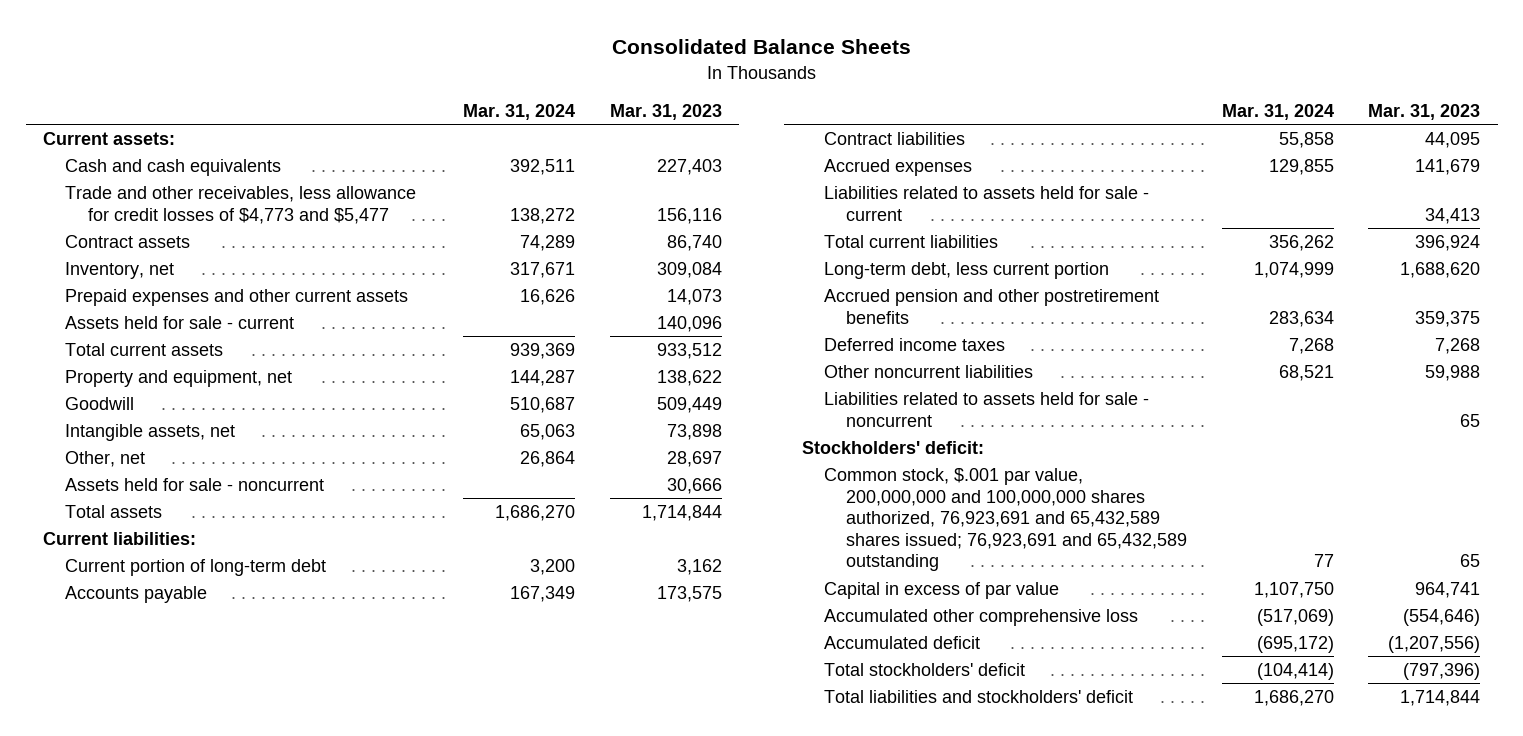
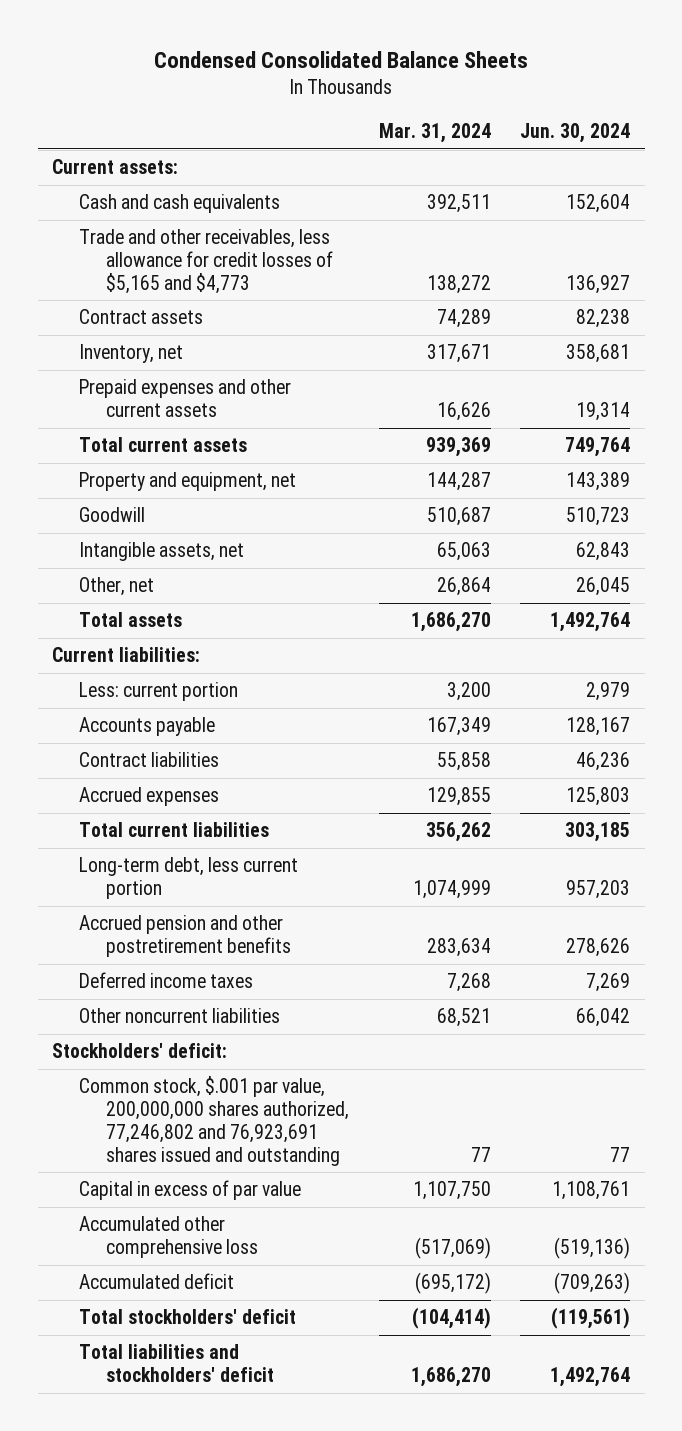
- Consolidated Balance Sheets
+ Condensed Consolidated Balance Sheets
- | Mar. 31, 2024 | Mar. 31, 2023
+ | Mar. 31, 2024 | Jun. 30, 2024
- Trade and other receivables, less allowance for credit losses of $4,773 and $5,477 | 138,272 | 156,116
+ Trade and other receivables, less allowance for credit losses of $5,165 and $4,773 | 138,272 | 136,927
- Assets held for sale - current | | 140,096
- Assets held for sale - noncurrent | | 30,666
- Current portion of long-term debt | 3,200 | 3,162
+ Less: current portion | 3,200 | 2,979
- Liabilities related to assets held for sale - current | | 34,413
- Liabilities related to assets held for sale - noncurrent | | 65
- Common stock, $.001 par value, 200,000,000 and 100,000,000 shares authorized, 76,923,691 and 65,432,589 shares issued; 76,923,691 and 65,432,589 outstanding | 77 | 65
+ Common stock, $.001 par value, 200,000,000 shares authorized, 77,246,802 and 76,923,691 shares issued and outstanding | 77 | 77

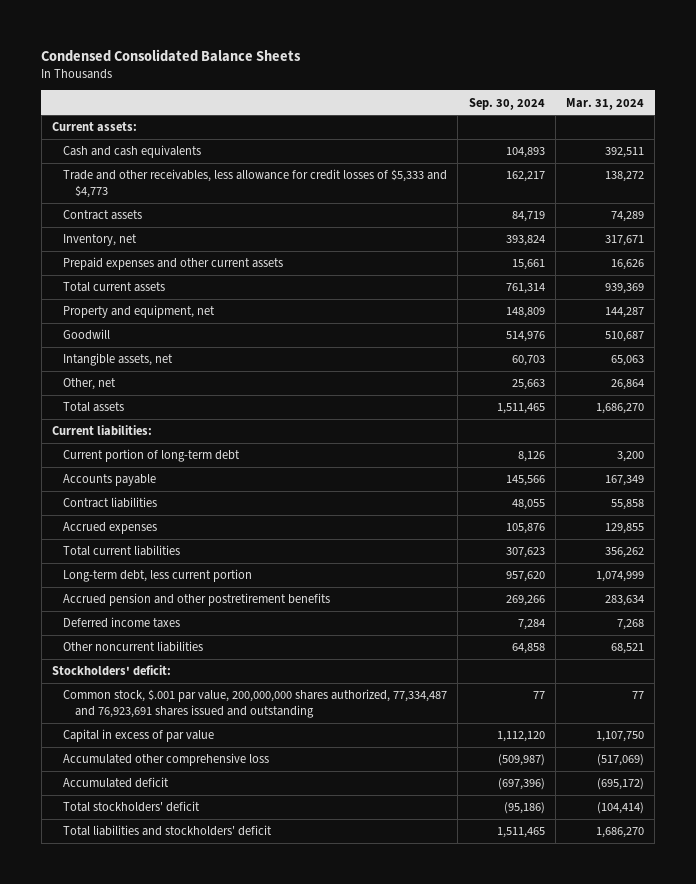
- | Mar. 31, 2024 | Jun. 30, 2024
+ | Sep. 30, 2024 | Mar. 31, 2024
- Trade and other receivables, less allowance for credit losses of $5,165 and $4,773 | 138,272 | 136,927
+ Trade and other receivables, less allowance for credit losses of $5,333 and $4,773 | 162,217 | 138,272
- Less: current portion | 3,200 | 2,979
+ Current portion of long-term debt | 8,126 | 3,200
- Common stock, $.001 par value, 200,000,000 shares authorized, 77,246,802 and 76,923,691 shares issued and outstanding | 77 | 77
+ Common stock, $.001 par value, 200,000,000 shares authorized, 77,334,487 and 76,923,691 shares issued and outstanding | 77 | 77

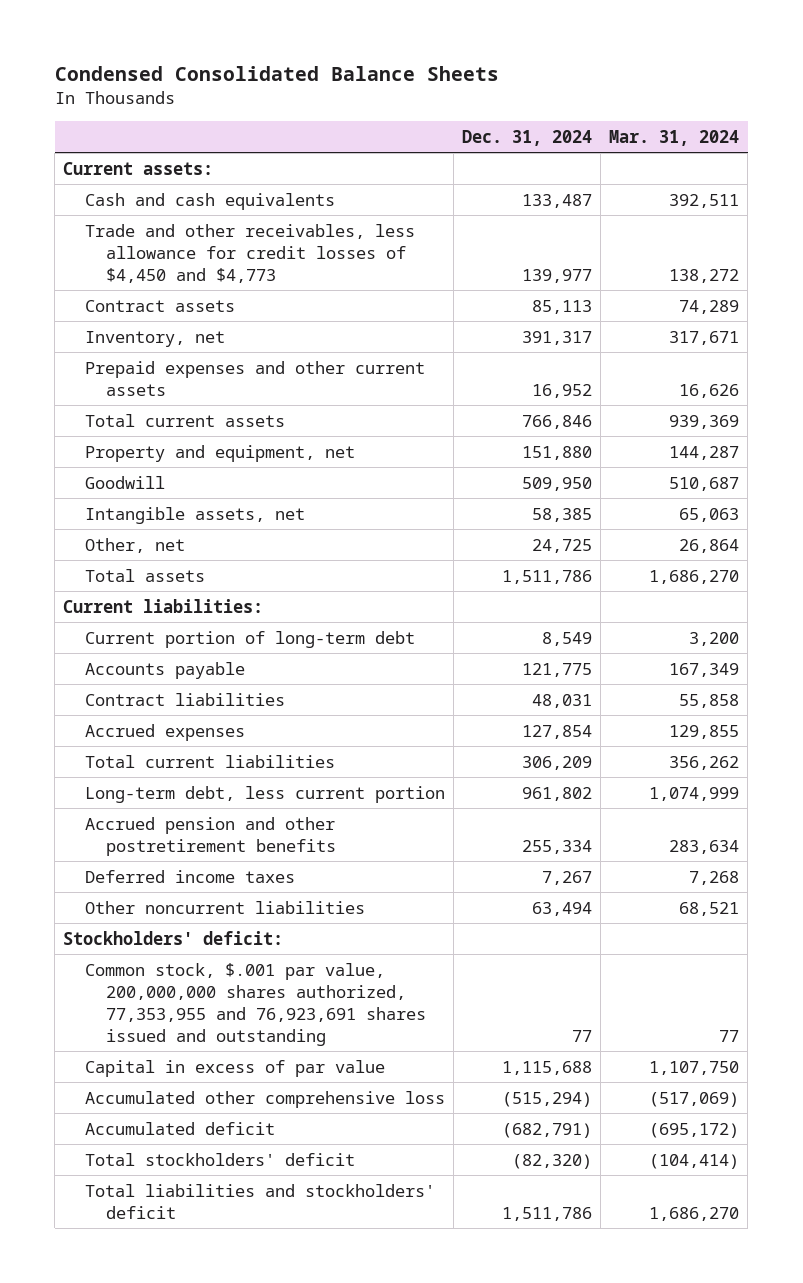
- | Sep. 30, 2024 | Mar. 31, 2024
+ | Dec. 31, 2024 | Mar. 31, 2024
- Trade and other receivables, less allowance for credit losses of $5,333 and $4,773 | 162,217 | 138,272
+ Trade and other receivables, less allowance for credit losses of $4,450 and $4,773 | 139,977 | 138,272
- Common stock, $.001 par value, 200,000,000 shares authorized, 77,334,487 and 76,923,691 shares issued and outstanding | 77 | 77
+ Common stock, $.001 par value, 200,000,000 shares authorized, 77,353,955 and 76,923,691 shares issued and outstanding | 77 | 77

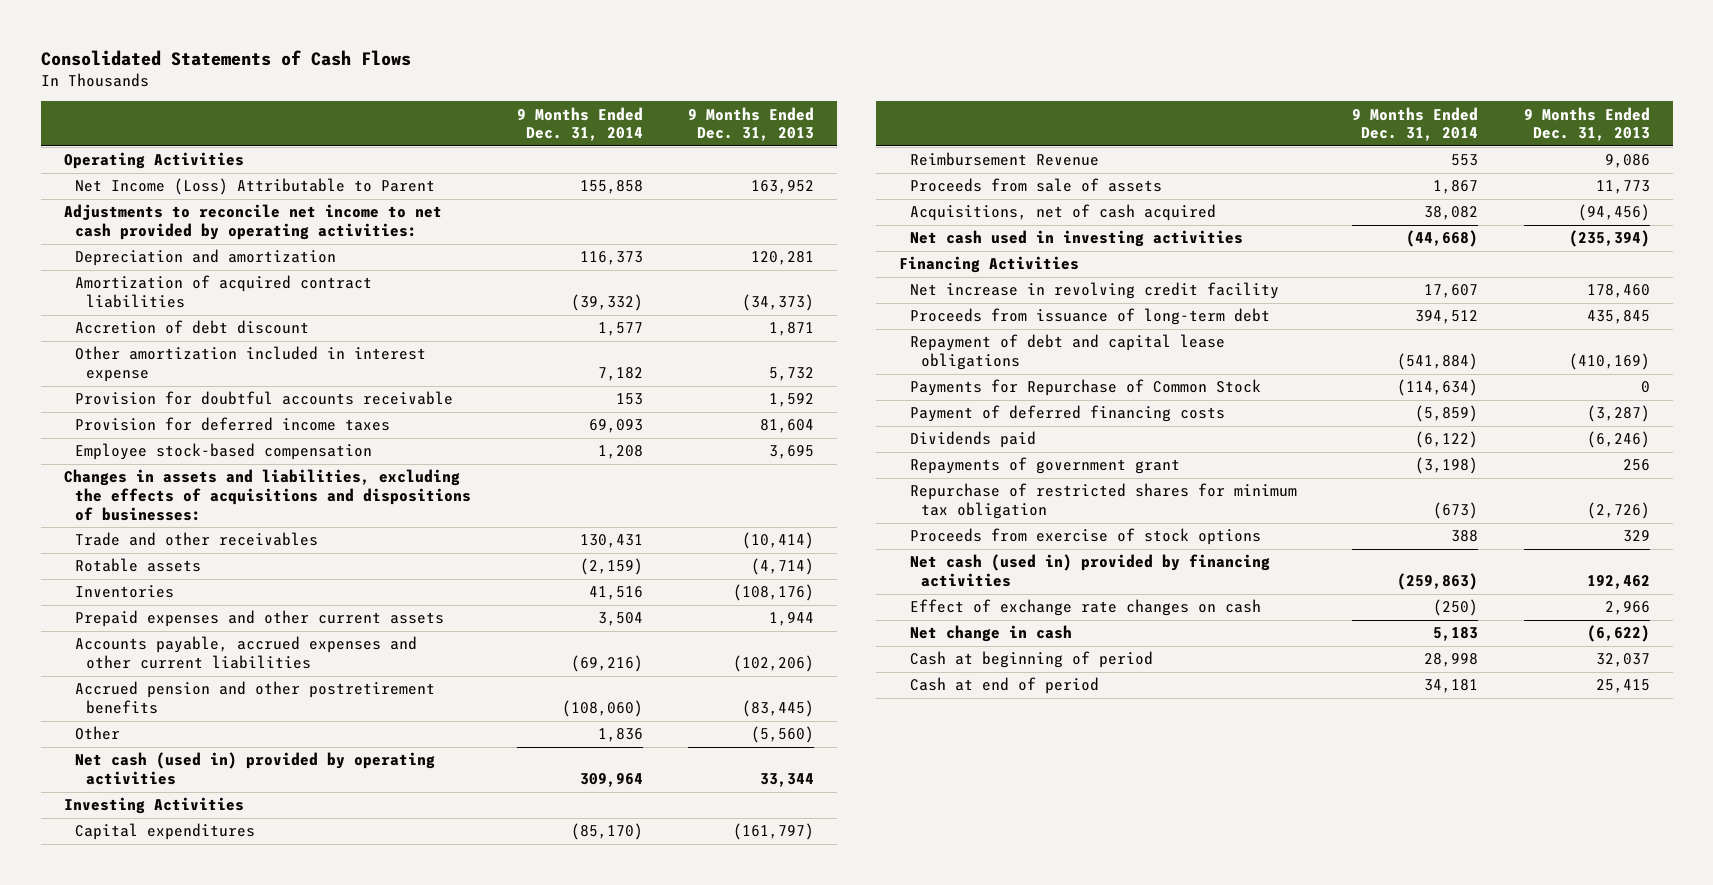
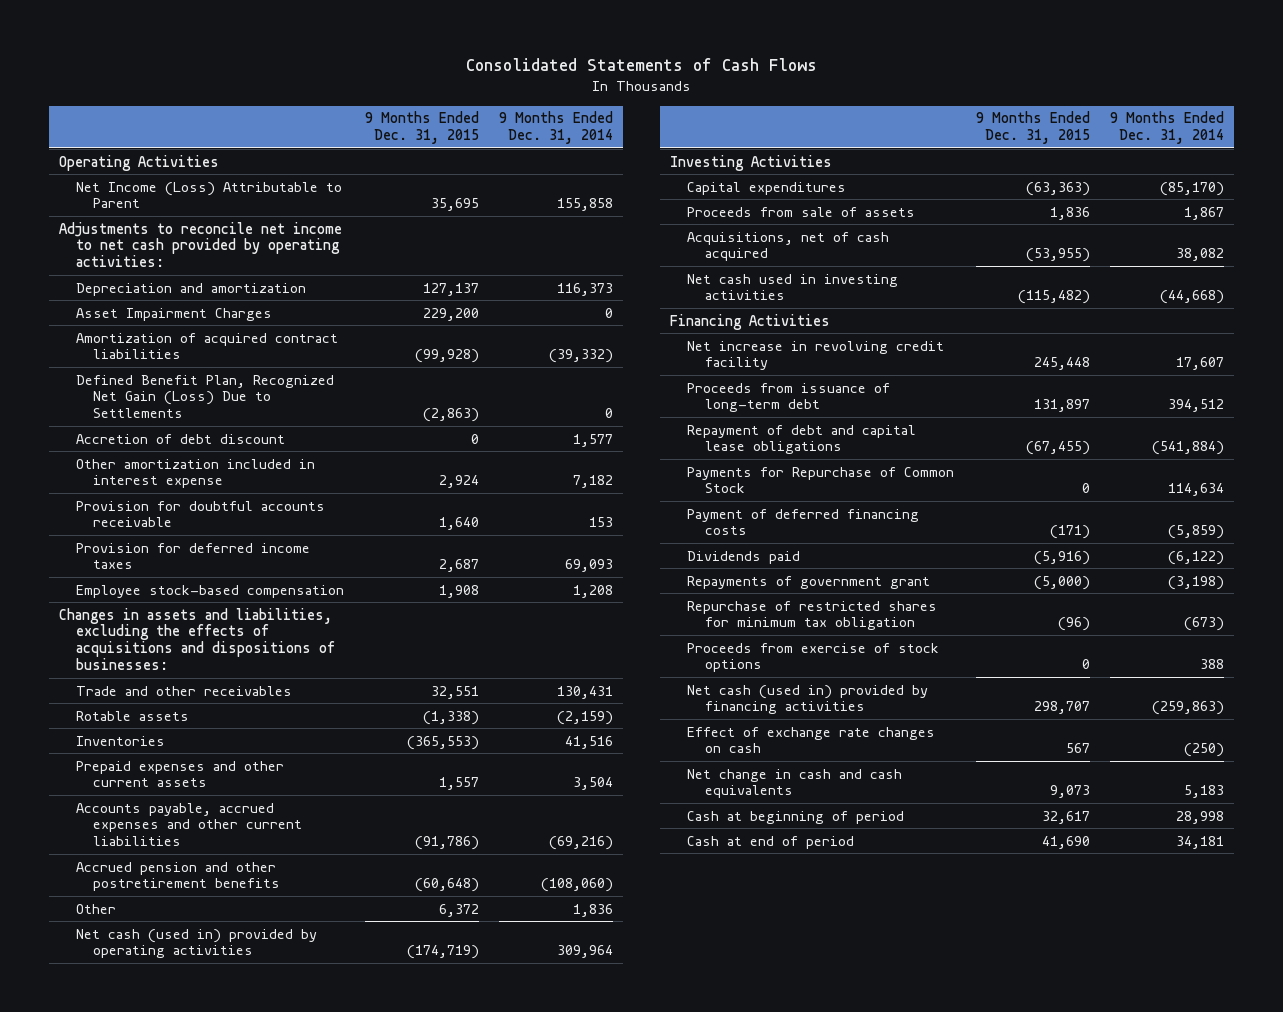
- | 9 Months Ended Dec. 31, 2014 | 9 Months Ended Dec. 31, 2013
+ | 9 Months Ended Dec. 31, 2015 | 9 Months Ended Dec. 31, 2014
+ Asset Impairment Charges | 229,200 | 0
+ Defined Benefit Plan, Recognized Net Gain (Loss) Due to Settlements | (2,863) | 0
- Reimbursement Revenue | 553 | 9,086
- Payments for Repurchase of Common Stock | (114,634) | 0
+ Payments for Repurchase of Common Stock | 0 | 114,634
- Net change in cash | 5,183 | (6,622)
+ Net change in cash and cash equivalents | 9,073 | 5,183

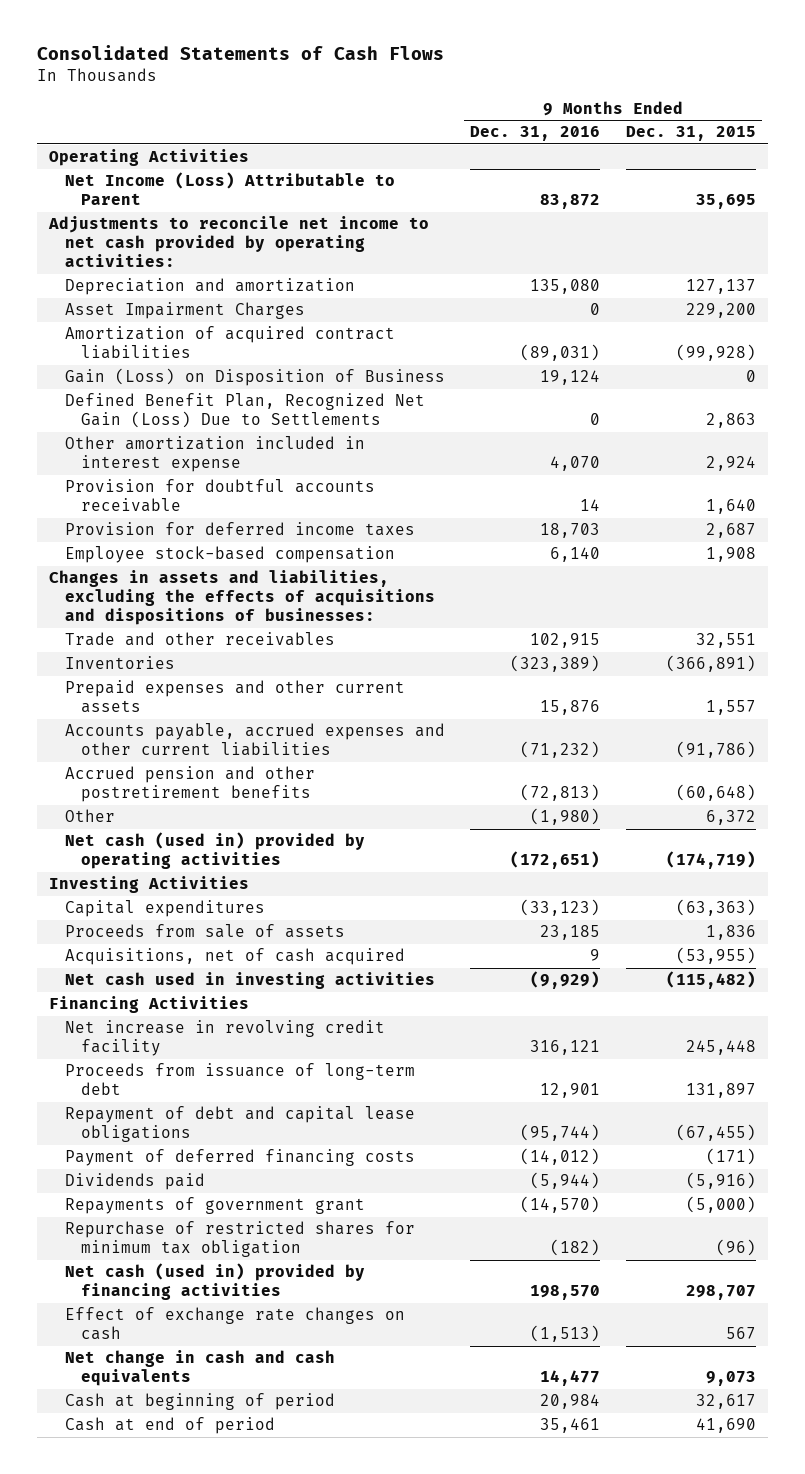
- | 9 Months Ended Dec. 31, 2015 | 9 Months Ended Dec. 31, 2014
+ | 9 Months Ended Dec. 31, 2016 | 9 Months Ended Dec. 31, 2015
- Defined Benefit Plan, Recognized Net Gain (Loss) Due to Settlements | (2,863) | 0
- Accretion of debt discount | 0 | 1,577
+ Gain (Loss) on Disposition of Business | 19,124 | 0
+ Defined Benefit Plan, Recognized Net Gain (Loss) Due to Settlements | 0 | 2,863
- Rotable assets | (1,338) | (2,159)
- Inventories | (365,553) | 41,516
+ Inventories | (323,389) | (366,891)
- Payments for Repurchase of Common Stock | 0 | 114,634
- Proceeds from exercise of stock options | 0 | 388

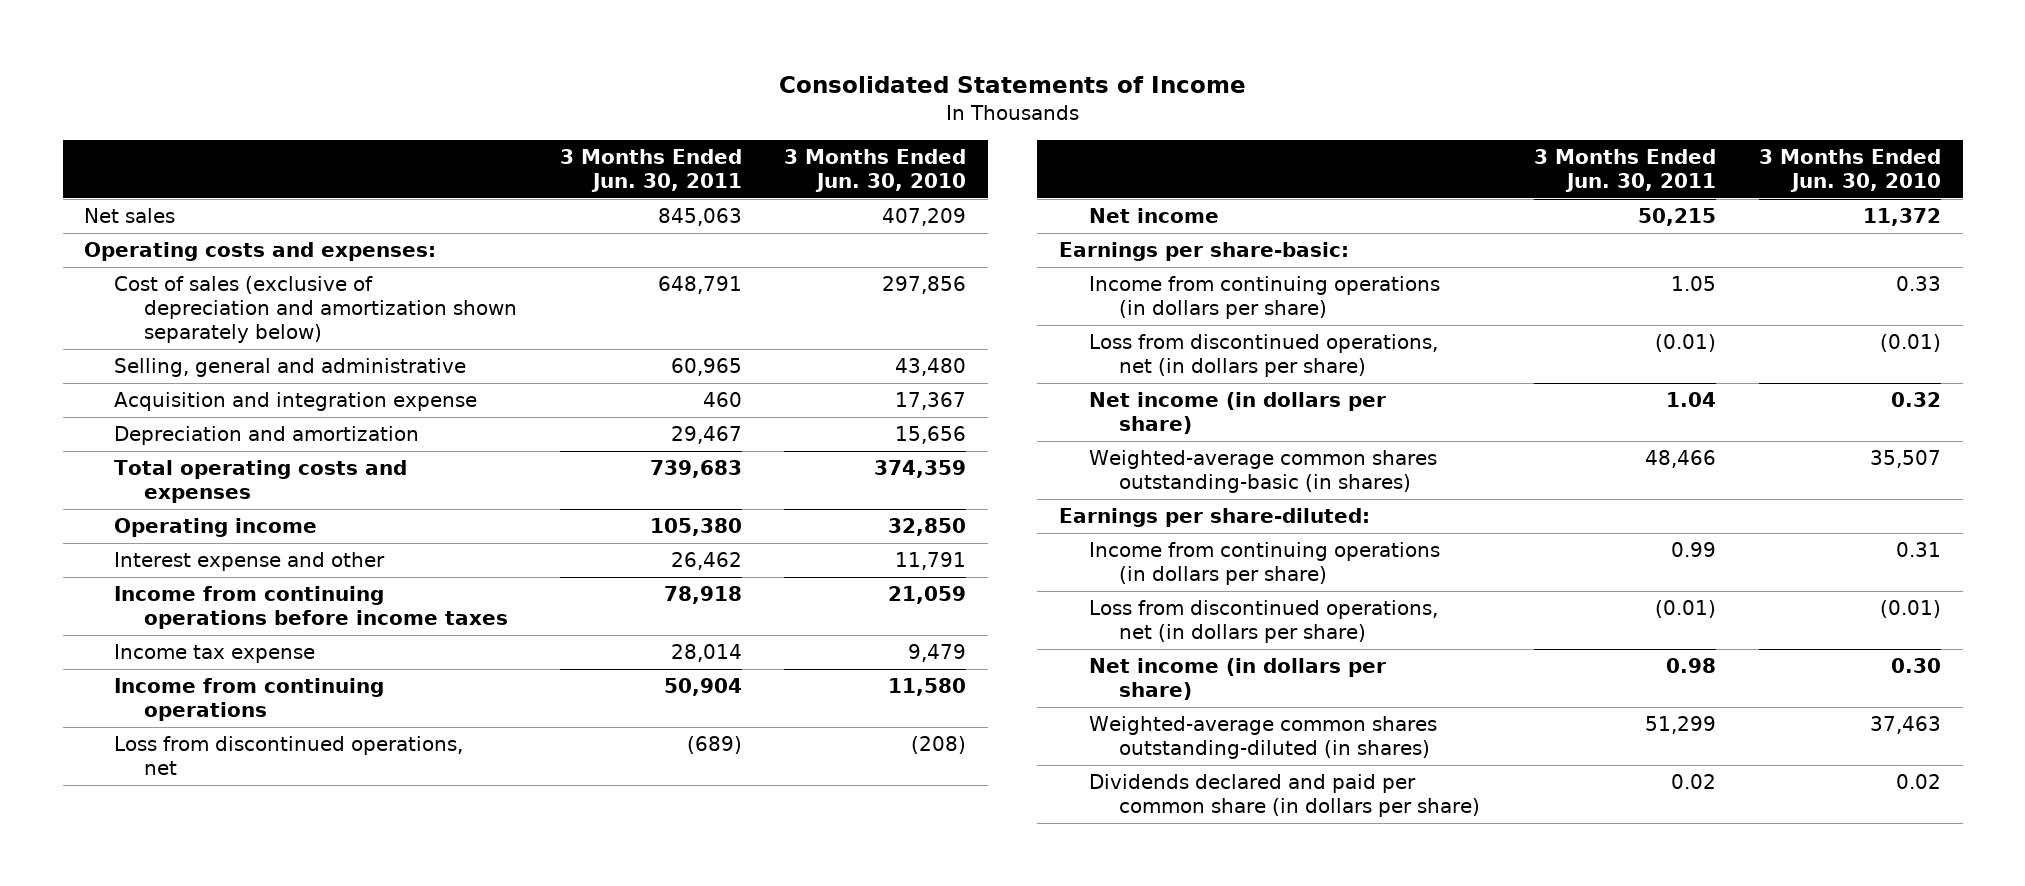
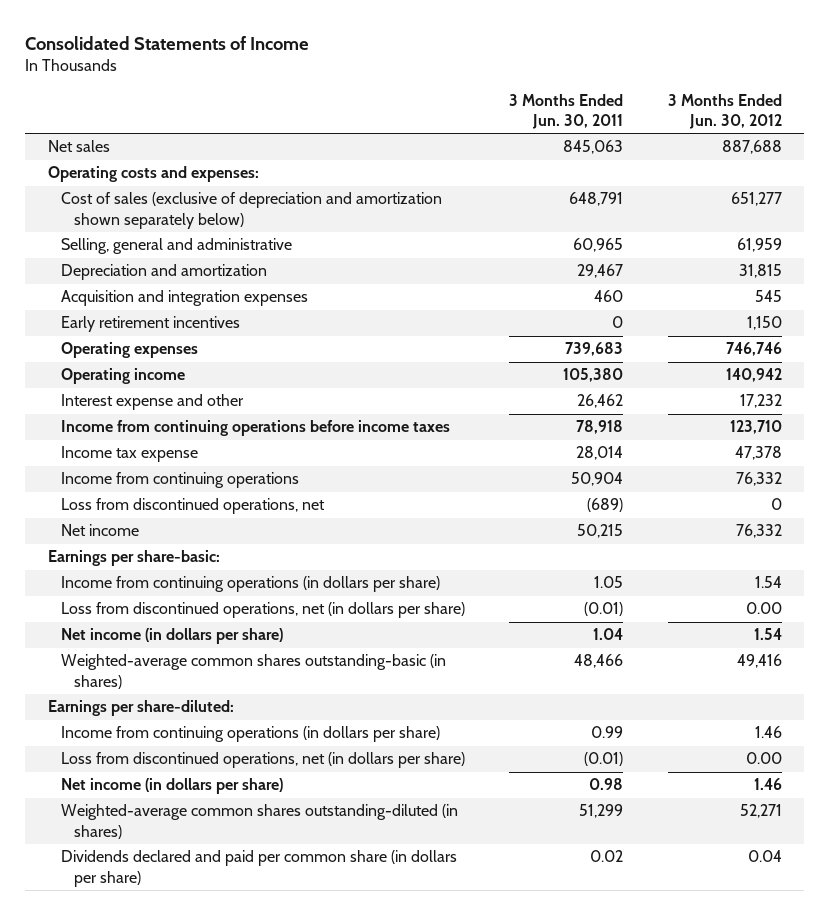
- | 3 Months Ended Jun. 30, 2011 | 3 Months Ended Jun. 30, 2010
+ | 3 Months Ended Jun. 30, 2011 | 3 Months Ended Jun. 30, 2012
- Acquisition and integration expense | 460 | 17,367
- Total operating costs and expenses | 739,683 | 374,359
+ Acquisition and integration expenses | 460 | 545
+ Early retirement incentives | 0 | 1,150
+ Operating expenses | 739,683 | 746,746

